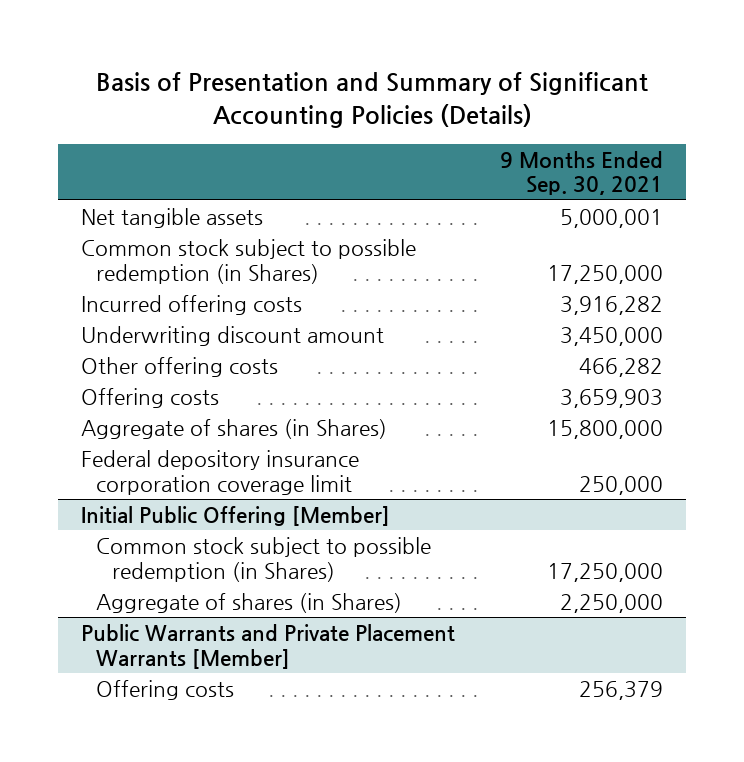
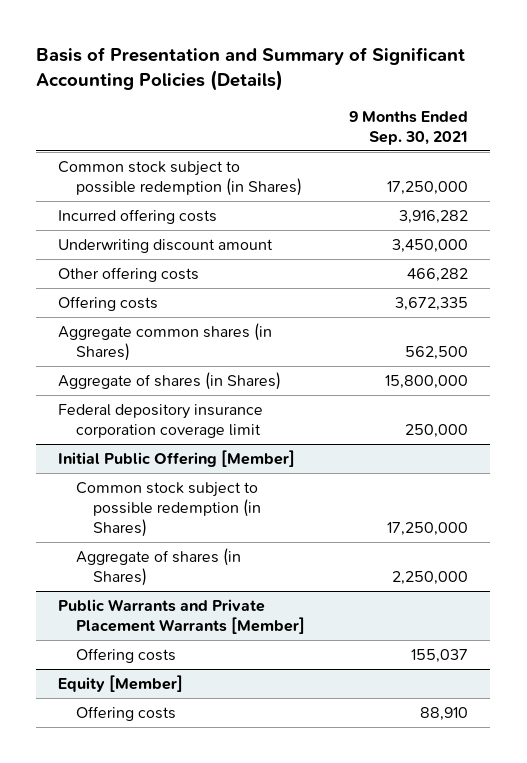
- Net tangible assets | 5,000,001
- Offering costs | 3,659,903
+ Offering costs | 3,672,335
+ Aggregate common shares (in Shares) | 562,500
@ Public Warrants and Private Placement Warrants [Member]
- Offering costs | 256,379
+ Offering costs | 155,037
+ Equity [Member]
+ Offering costs | 88,910

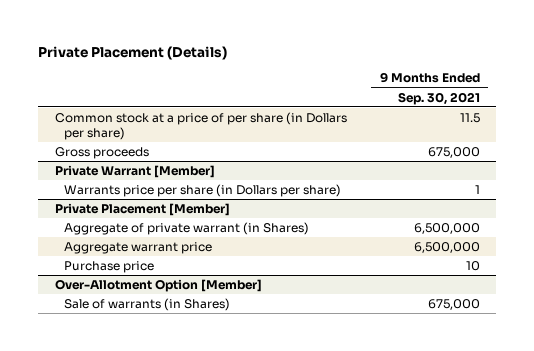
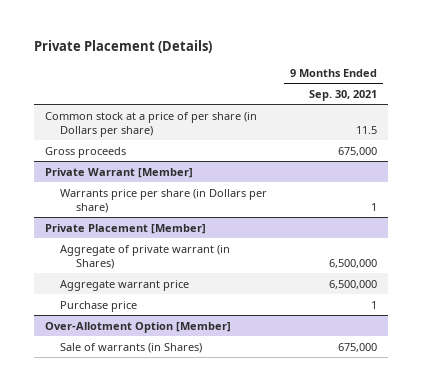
@ Private Placement [Member]
- Purchase price | 10
+ Purchase price | 1

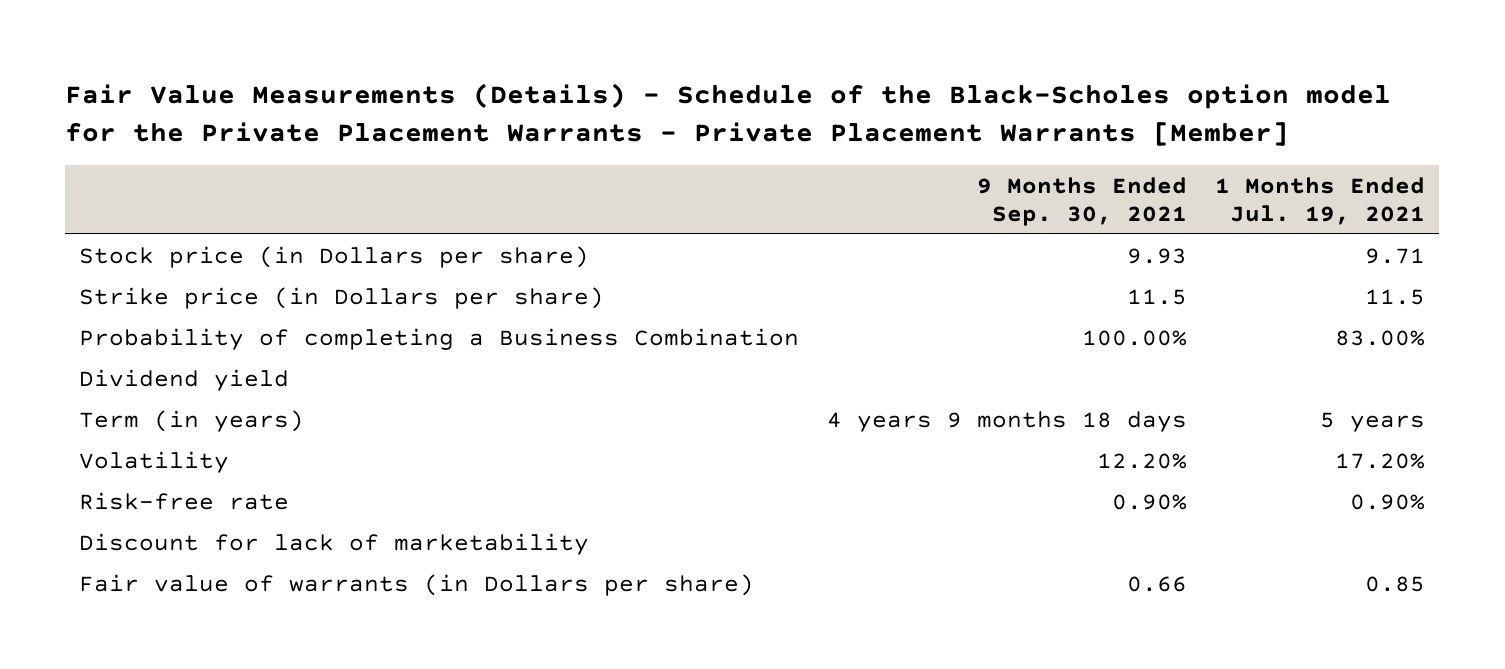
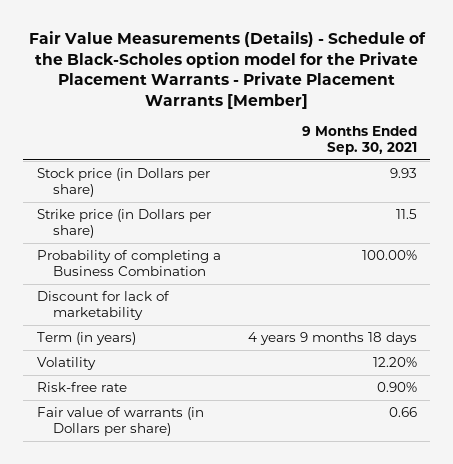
- | 9 Months Ended Sep. 30, 2021 | 1 Months Ended Jul. 19, 2021
+ | 9 Months Ended Sep. 30, 2021
- Dividend yield
moved up: Discount for lack of marketability

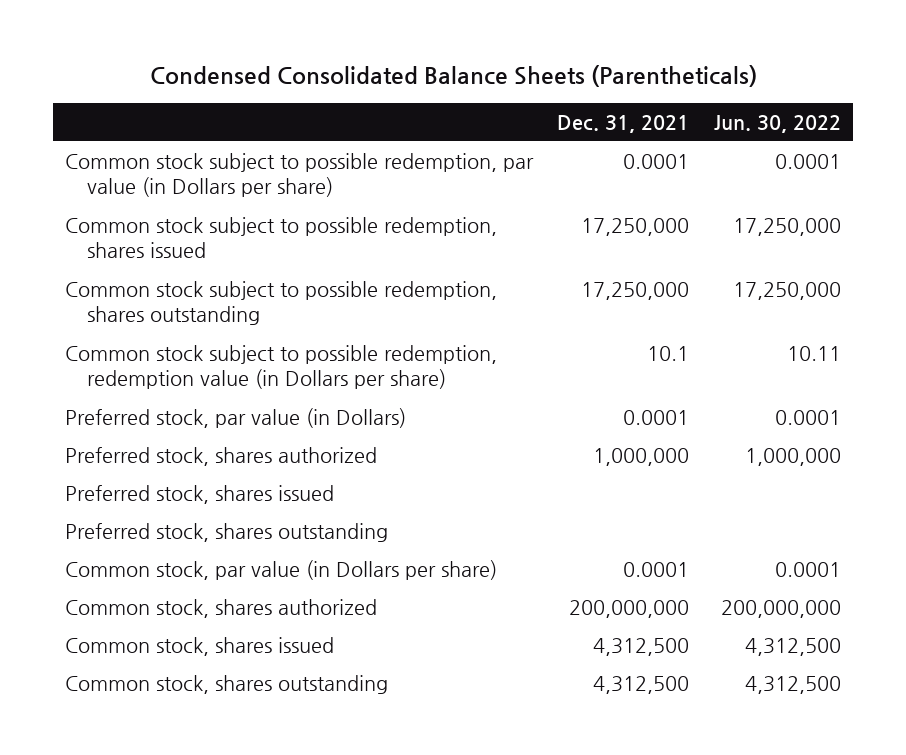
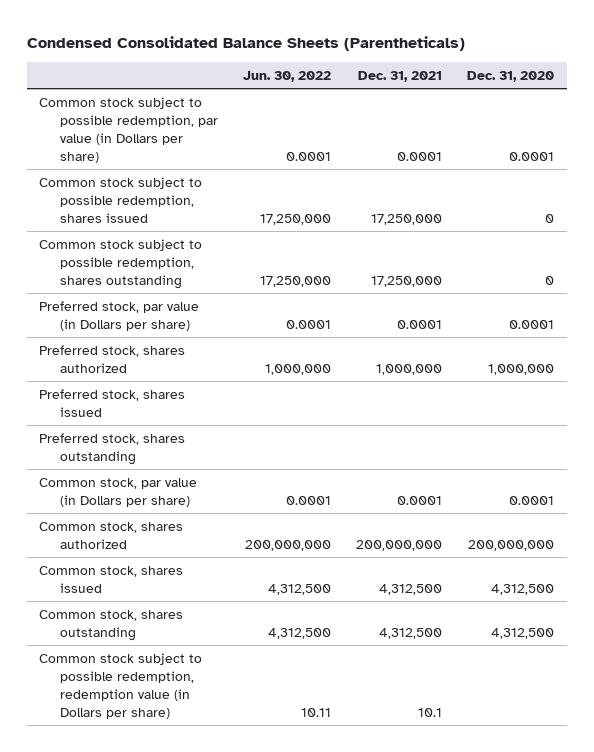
- | Dec. 31, 2021 | Jun. 30, 2022
+ | Jun. 30, 2022 | Dec. 31, 2021 | Dec. 31, 2020
- Preferred stock, par value (in Dollars) | 0.0001 | 0.0001
+ Preferred stock, par value (in Dollars per share) | 0.0001 | 0.0001 | 0.0001
moved down: Common stock subject to possible redemption, redemption value (in Dollars per share) | 10.11 | 10.1 |

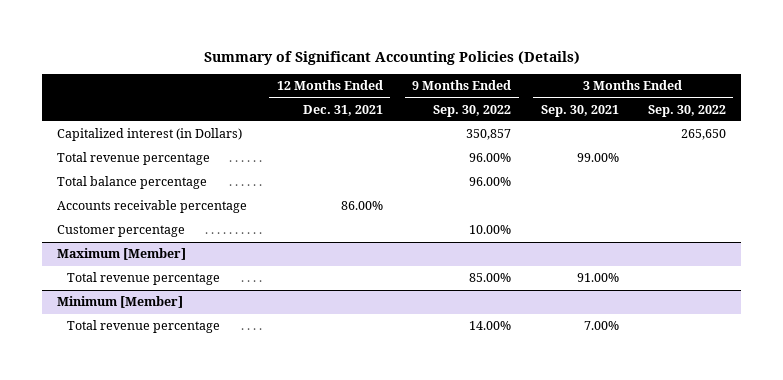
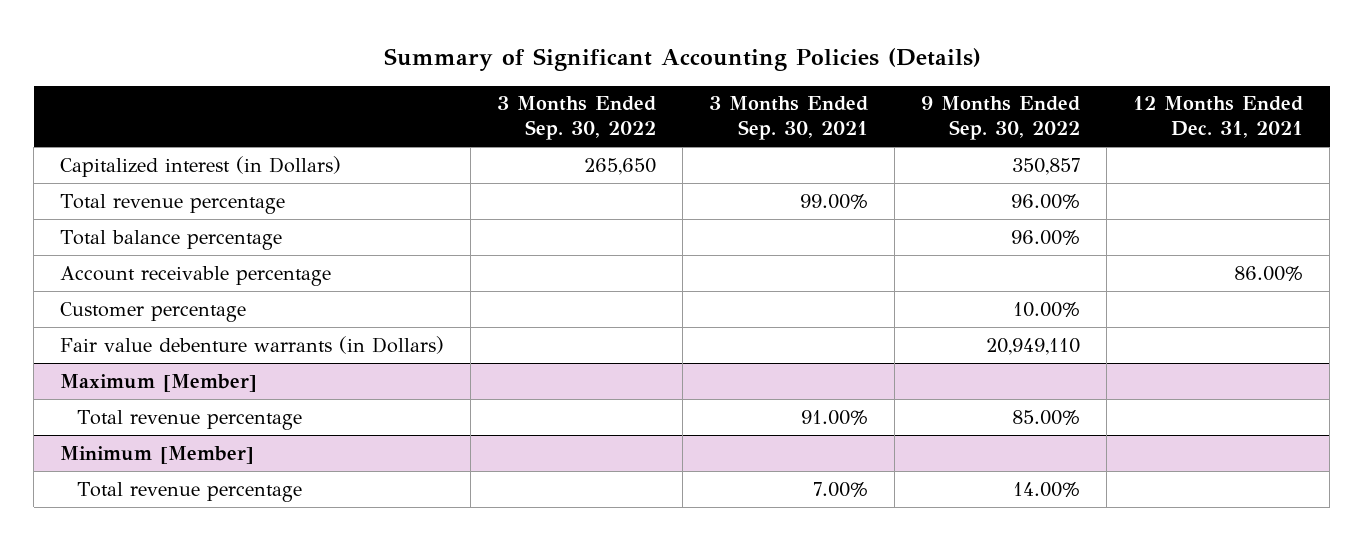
- | 12 Months Ended Dec. 31, 2021 | 9 Months Ended Sep. 30, 2022 | 3 Months Ended Sep. 30, 2021 | 3 Months Ended Sep. 30, 2022
+ | 3 Months Ended Sep. 30, 2022 | 3 Months Ended Sep. 30, 2021 | 9 Months Ended Sep. 30, 2022 | 12 Months Ended Dec. 31, 2021
- Accounts receivable percentage | 86.00% | | |
+ Account receivable percentage | | | | 86.00%
+ Fair value debenture warrants (in Dollars) | | | 20,949,110 |

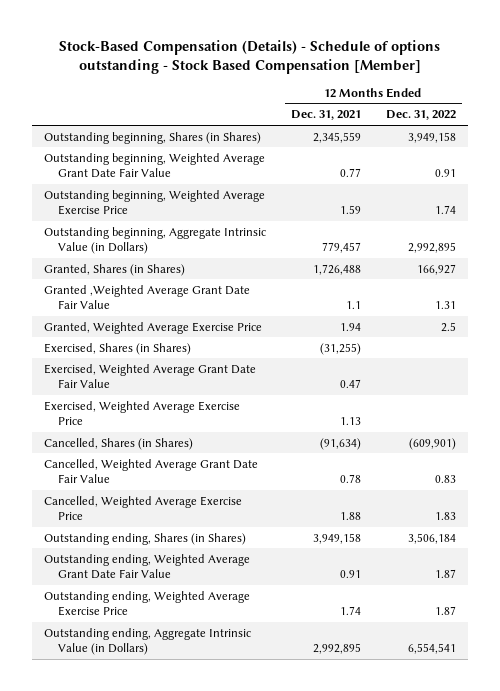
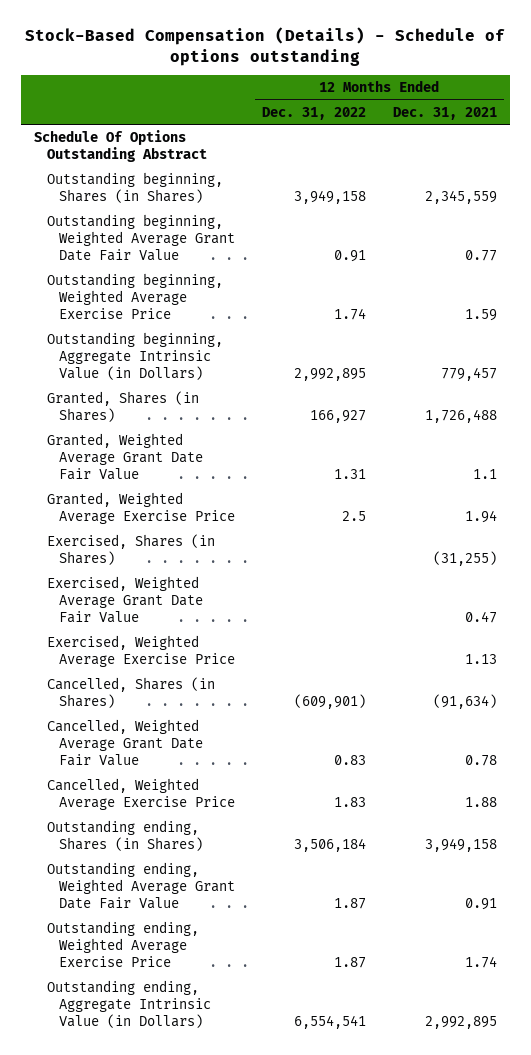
- Stock-Based Compensation (Details) - Schedule of options outstanding - Stock Based Compensation [Member]
+ Stock-Based Compensation (Details) - Schedule of options outstanding
- | 12 Months Ended Dec. 31, 2021 | 12 Months Ended Dec. 31, 2022
+ | 12 Months Ended Dec. 31, 2022 | 12 Months Ended Dec. 31, 2021
+ Schedule Of Options Outstanding Abstract
- Granted ,Weighted Average Grant Date Fair Value | 1.1 | 1.31
+ Granted, Weighted Average Grant Date Fair Value | 1.31 | 1.1

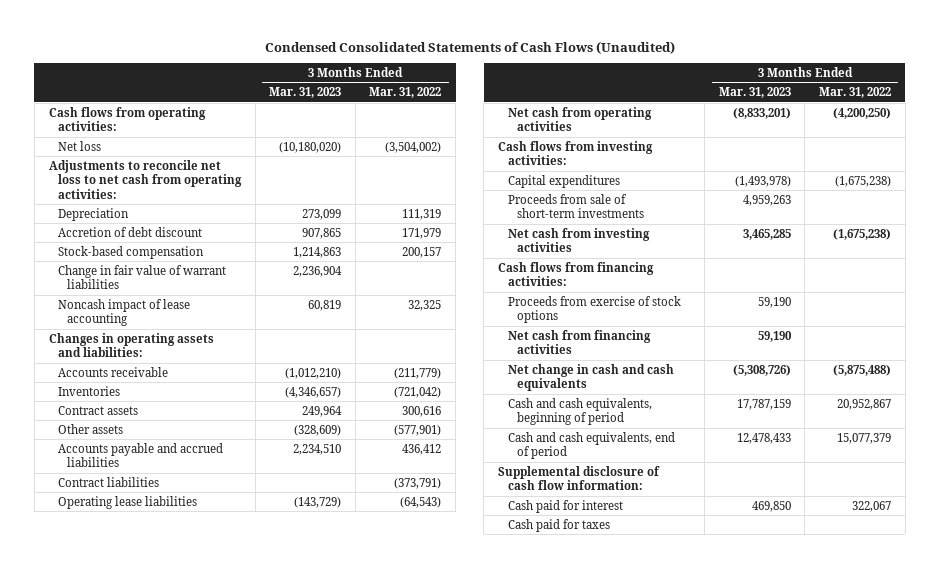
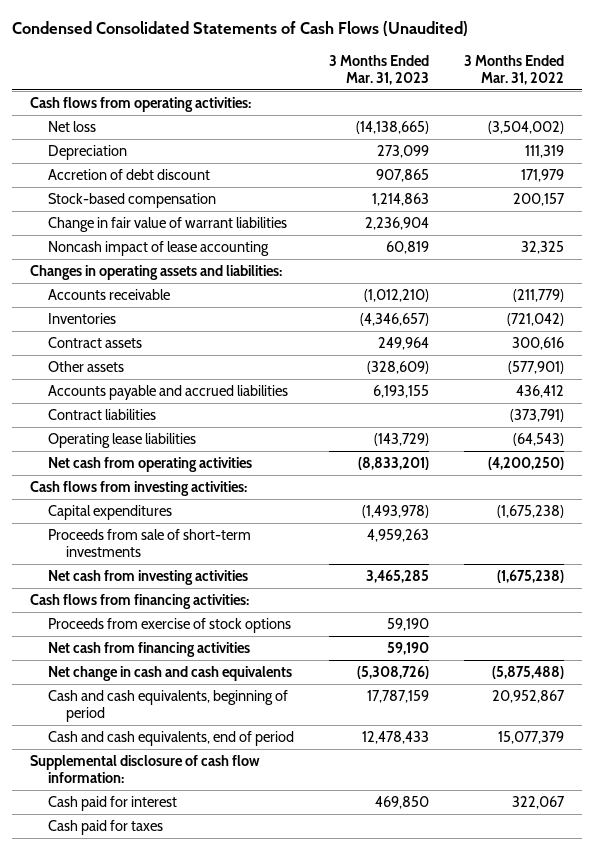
- Net loss | (10,180,020) | (3,504,002)
- Adjustments to reconcile net loss to net cash from operating activities:
+ Net loss | (14,138,665) | (3,504,002)
- Accounts payable and accrued liabilities | 2,234,510 | 436,412
+ Accounts payable and accrued liabilities | 6,193,155 | 436,412

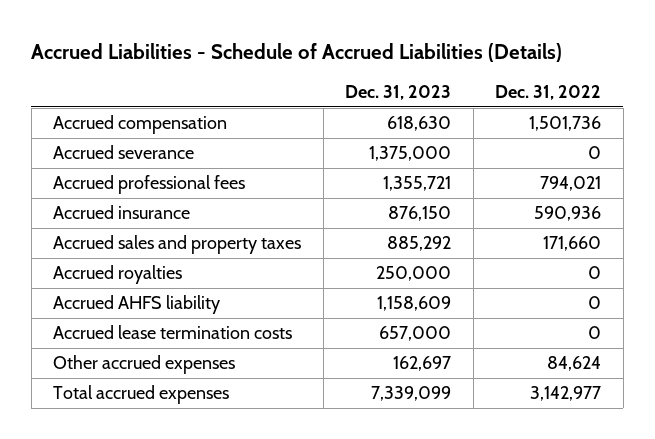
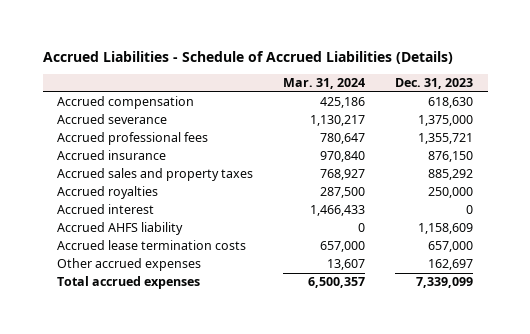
- | Dec. 31, 2023 | Dec. 31, 2022
+ | Mar. 31, 2024 | Dec. 31, 2023
+ Accrued interest | 1,466,433 | 0

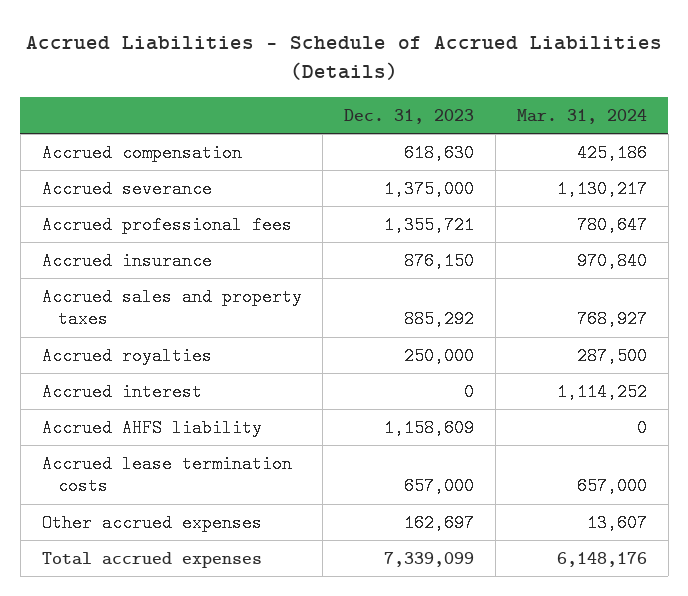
- | Mar. 31, 2024 | Dec. 31, 2023
+ | Dec. 31, 2023 | Mar. 31, 2024
- Accrued interest | 1,466,433 | 0
+ Accrued interest | 0 | 1,114,252
- Total accrued expenses | 6,500,357 | 7,339,099
+ Total accrued expenses | 7,339,099 | 6,148,176

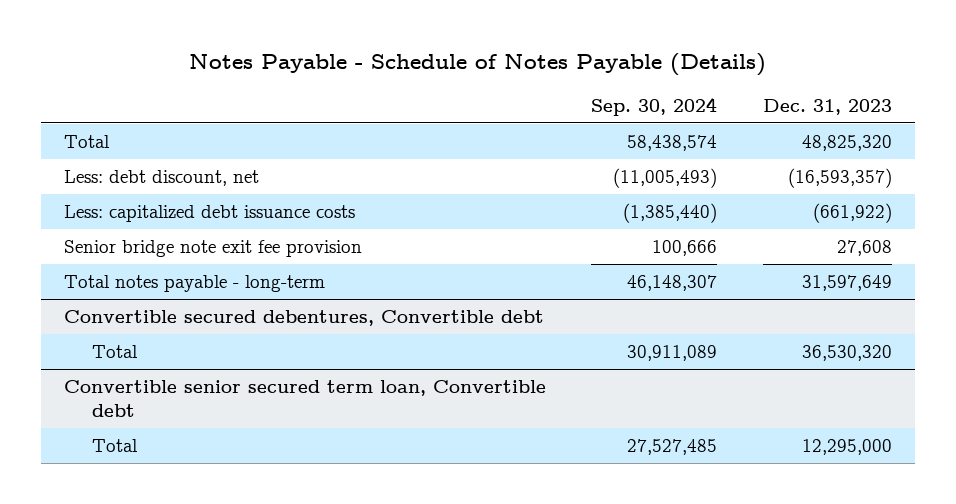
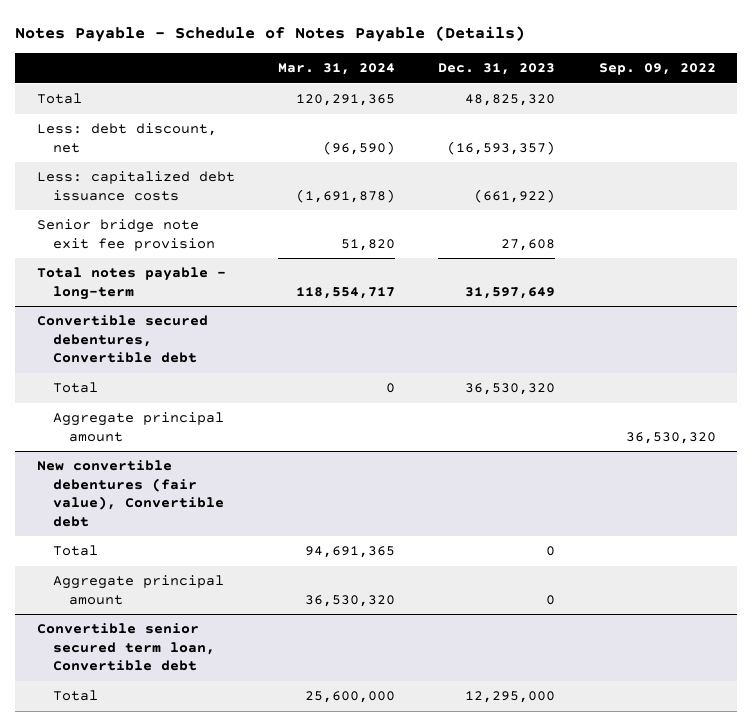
- | Sep. 30, 2024 | Dec. 31, 2023
+ | Mar. 31, 2024 | Dec. 31, 2023 | Sep. 09, 2022
@ Convertible secured debentures, Convertible debt
+ Aggregate principal amount | | | 36,530,320
+ New convertible debentures (fair value), Convertible debt
+ Total | 94,691,365 | 0 |
+ Aggregate principal amount | 36,530,320 | 0 |

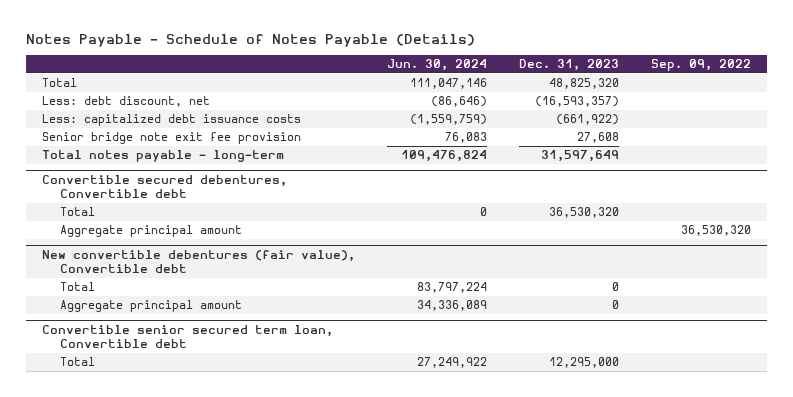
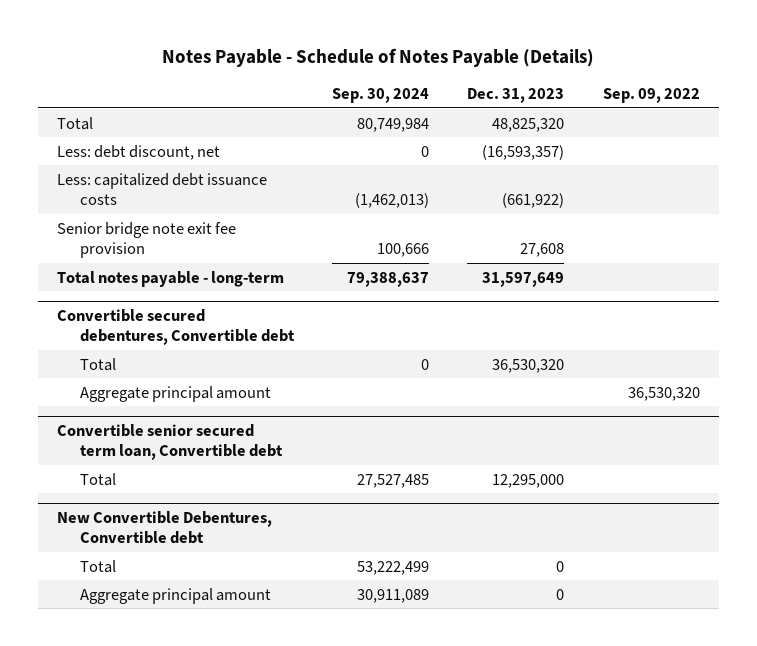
- | Jun. 30, 2024 | Dec. 31, 2023 | Sep. 09, 2022
+ | Sep. 30, 2024 | Dec. 31, 2023 | Sep. 09, 2022
- New convertible debentures (fair value), Convertible debt
- Total | 83,797,224 | 0 |
- Aggregate principal amount | 34,336,089 | 0 |
+ New Convertible Debentures, Convertible debt
+ Total | 53,222,499 | 0 |
+ Aggregate principal amount | 30,911,089 | 0 |

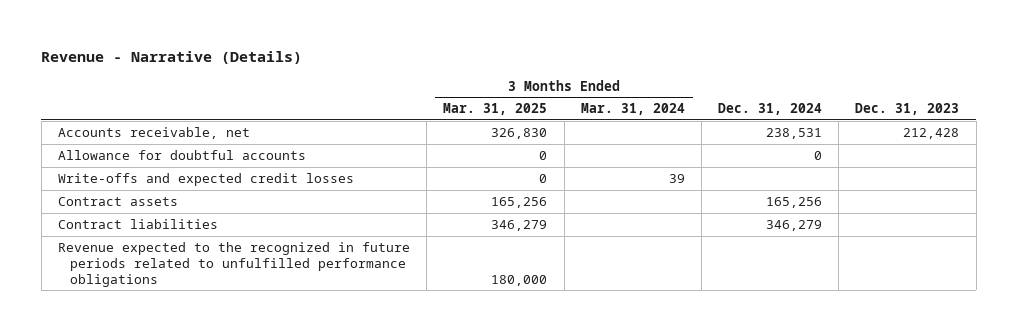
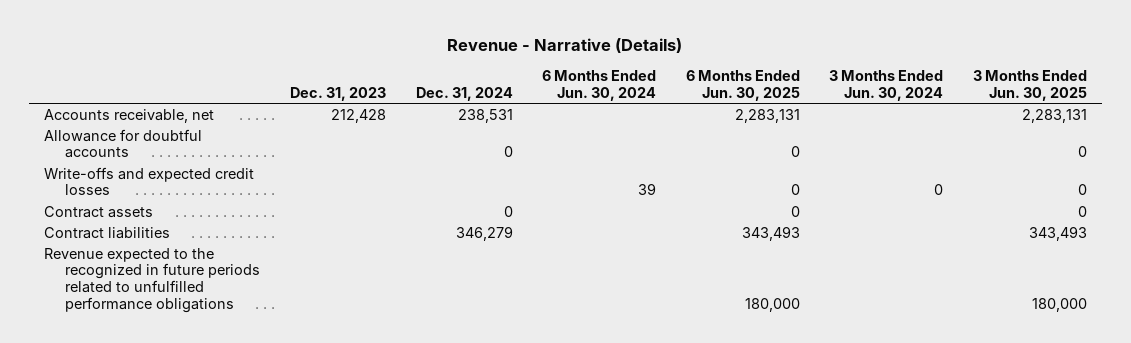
- | 3 Months Ended Mar. 31, 2025 | 3 Months Ended Mar. 31, 2024 | Dec. 31, 2024 | Dec. 31, 2023
+ | Dec. 31, 2023 | Dec. 31, 2024 | 6 Months Ended Jun. 30, 2024 | 6 Months Ended Jun. 30, 2025 | 3 Months Ended Jun. 30, 2024 | 3 Months Ended Jun. 30, 2025
- Contract assets | 165,256 | | 165,256 |
+ Contract assets | | 0 | | 0 | | 0

